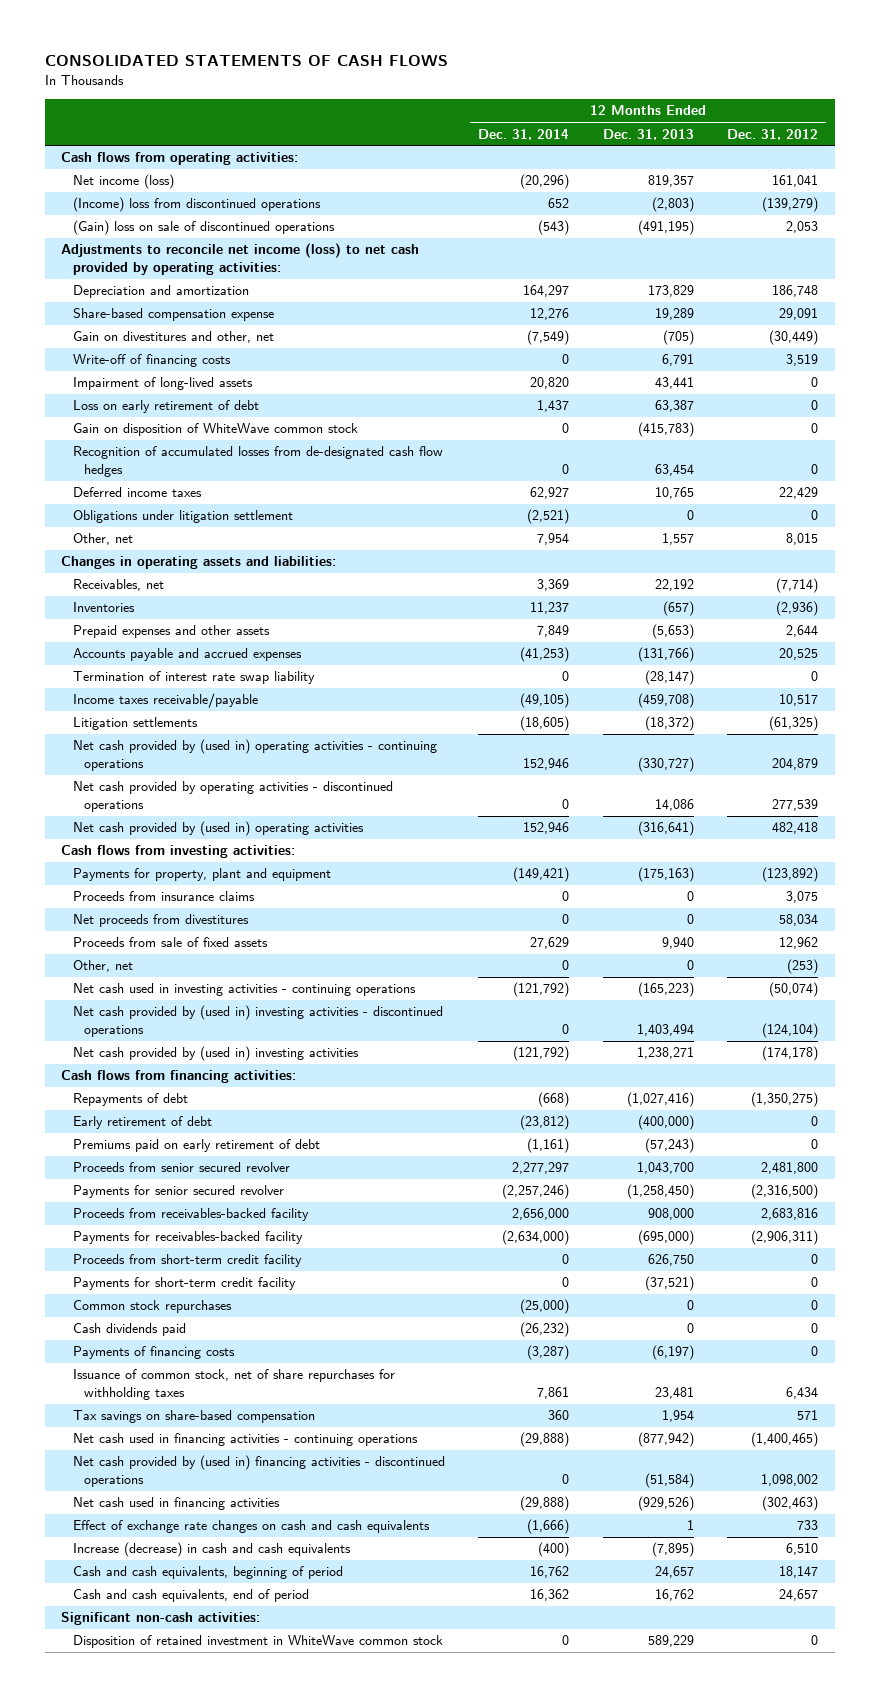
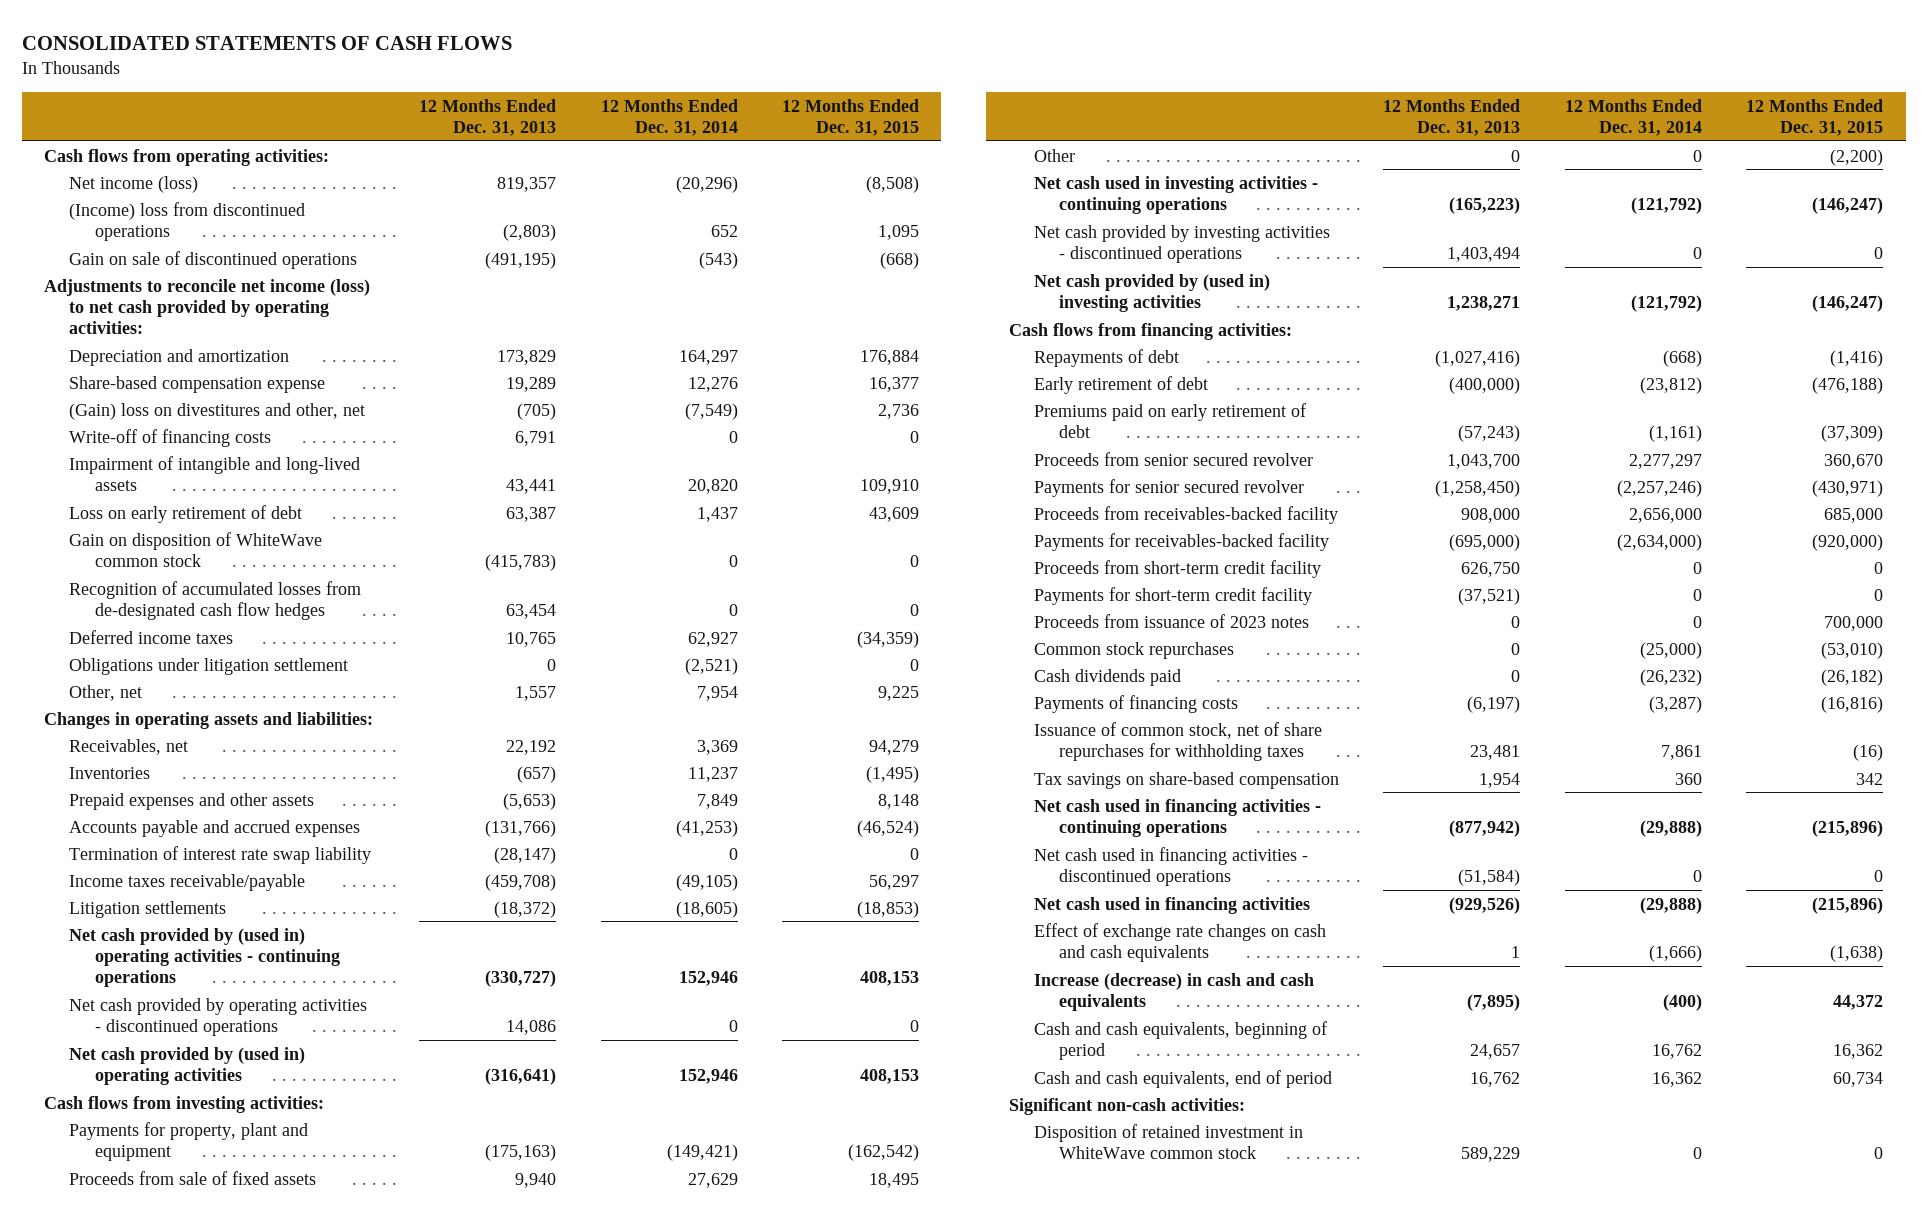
- | 12 Months Ended Dec. 31, 2014 | 12 Months Ended Dec. 31, 2013 | 12 Months Ended Dec. 31, 2012
+ | 12 Months Ended Dec. 31, 2013 | 12 Months Ended Dec. 31, 2014 | 12 Months Ended Dec. 31, 2015
- (Gain) loss on sale of discontinued operations | (543) | (491,195) | 2,053
+ Gain on sale of discontinued operations | (491,195) | (543) | (668)
- Gain on divestitures and other, net | (7,549) | (705) | (30,449)
+ (Gain) loss on divestitures and other, net | (705) | (7,549) | 2,736
- Impairment of long-lived assets | 20,820 | 43,441 | 0
+ Impairment of intangible and long-lived assets | 43,441 | 20,820 | 109,910
- Proceeds from insurance claims | 0 | 0 | 3,075
- Net proceeds from divestitures | 0 | 0 | 58,034
- Other, net | 0 | 0 | (253)
+ Other | 0 | 0 | (2,200)
- Net cash provided by (used in) investing activities - discontinued operations | 0 | 1,403,494 | (124,104)
+ Net cash provided by investing activities - discontinued operations | 1,403,494 | 0 | 0
+ Proceeds from issuance of 2023 notes | 0 | 0 | 700,000
- Net cash provided by (used in) financing activities - discontinued operations | 0 | (51,584) | 1,098,002
+ Net cash used in financing activities - discontinued operations | (51,584) | 0 | 0

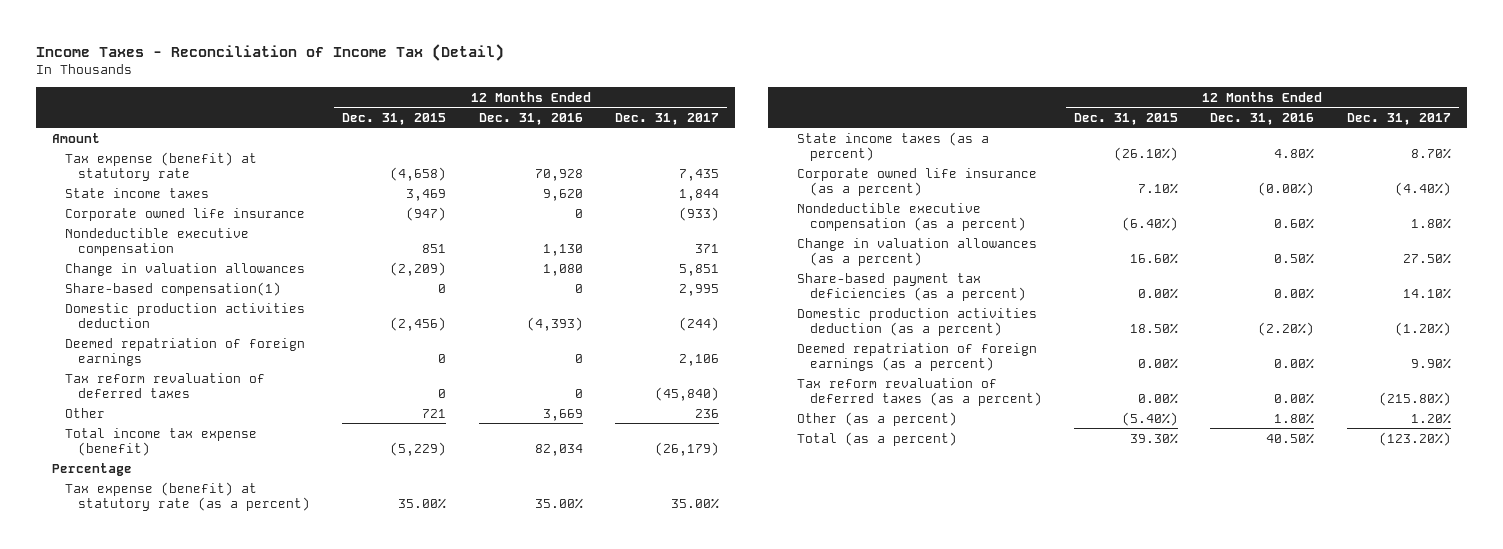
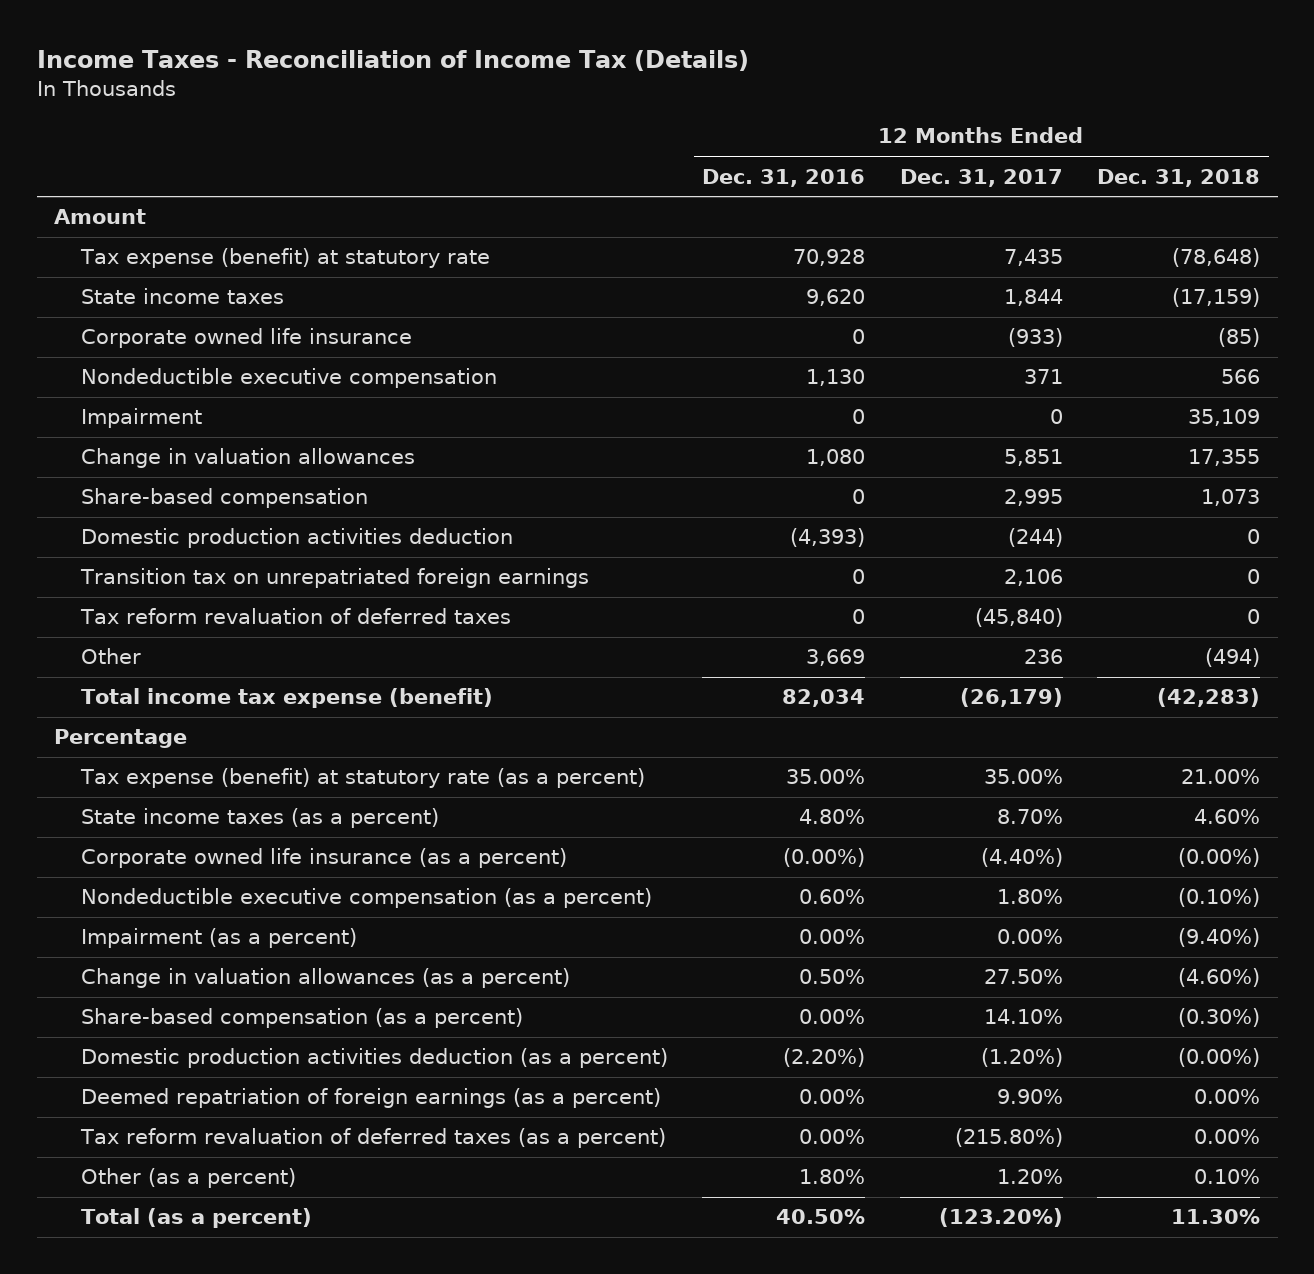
- Income Taxes - Reconciliation of Income Tax (Detail)
+ Income Taxes - Reconciliation of Income Tax (Details)
- | 12 Months Ended Dec. 31, 2015 | 12 Months Ended Dec. 31, 2016 | 12 Months Ended Dec. 31, 2017
+ | 12 Months Ended Dec. 31, 2016 | 12 Months Ended Dec. 31, 2017 | 12 Months Ended Dec. 31, 2018
+ Impairment | 0 | 0 | 35,109
- Share-based compensation(1) | 0 | 0 | 2,995
+ Share-based compensation | 0 | 2,995 | 1,073
- Deemed repatriation of foreign earnings | 0 | 0 | 2,106
+ Transition tax on unrepatriated foreign earnings | 0 | 2,106 | 0
+ Impairment (as a percent) | 0.00% | 0.00% | (9.40%)
- Share-based payment tax deficiencies (as a percent) | 0.00% | 0.00% | 14.10%
+ Share-based compensation (as a percent) | 0.00% | 14.10% | (0.30%)

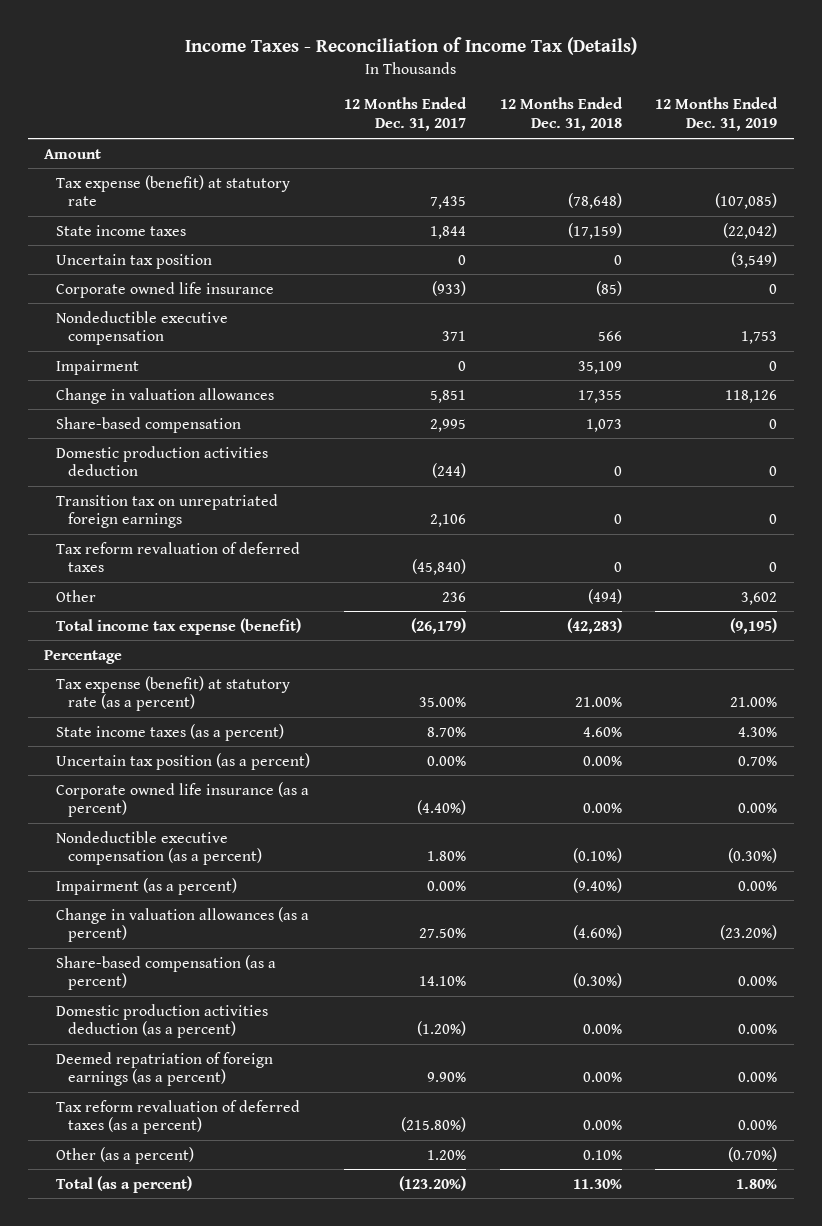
- | 12 Months Ended Dec. 31, 2016 | 12 Months Ended Dec. 31, 2017 | 12 Months Ended Dec. 31, 2018
+ | 12 Months Ended Dec. 31, 2017 | 12 Months Ended Dec. 31, 2018 | 12 Months Ended Dec. 31, 2019
+ Uncertain tax position | 0 | 0 | (3,549)
- Corporate owned life insurance (as a percent) | (0.00%) | (4.40%) | (0.00%)
+ Uncertain tax position (as a percent) | 0.00% | 0.00% | 0.70%
+ Corporate owned life insurance (as a percent) | (4.40%) | 0.00% | 0.00%
- Domestic production activities deduction (as a percent) | (2.20%) | (1.20%) | (0.00%)
+ Domestic production activities deduction (as a percent) | (1.20%) | 0.00% | 0.00%

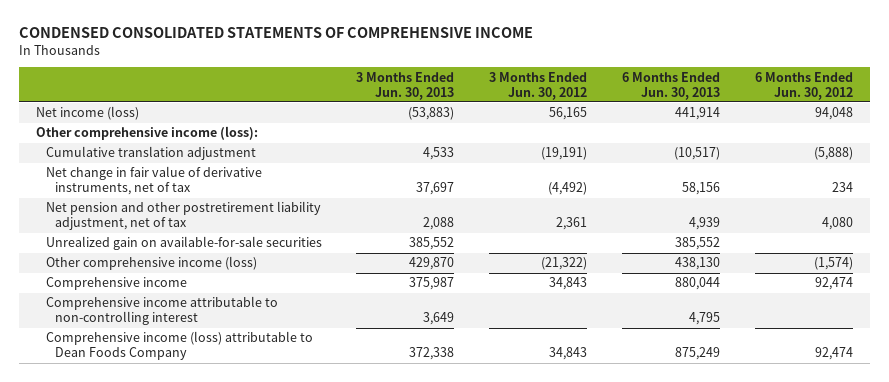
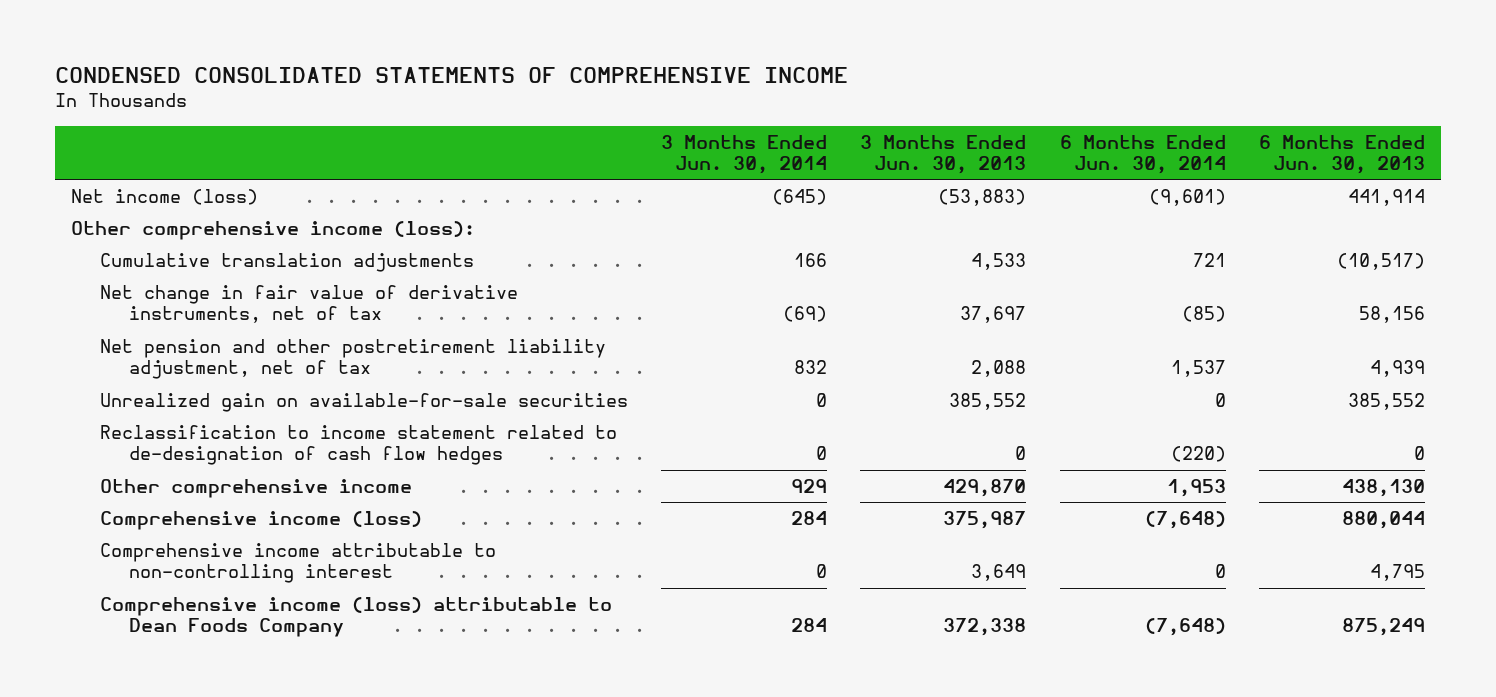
- | 3 Months Ended Jun. 30, 2013 | 3 Months Ended Jun. 30, 2012 | 6 Months Ended Jun. 30, 2013 | 6 Months Ended Jun. 30, 2012
+ | 3 Months Ended Jun. 30, 2014 | 3 Months Ended Jun. 30, 2013 | 6 Months Ended Jun. 30, 2014 | 6 Months Ended Jun. 30, 2013
- Cumulative translation adjustment | 4,533 | (19,191) | (10,517) | (5,888)
+ Cumulative translation adjustments | 166 | 4,533 | 721 | (10,517)
- Other comprehensive income (loss) | 429,870 | (21,322) | 438,130 | (1,574)
- Comprehensive income | 375,987 | 34,843 | 880,044 | 92,474
+ Reclassification to income statement related to de-designation of cash flow hedges | 0 | 0 | (220) | 0
+ Other comprehensive income | 929 | 429,870 | 1,953 | 438,130
+ Comprehensive income (loss) | 284 | 375,987 | (7,648) | 880,044

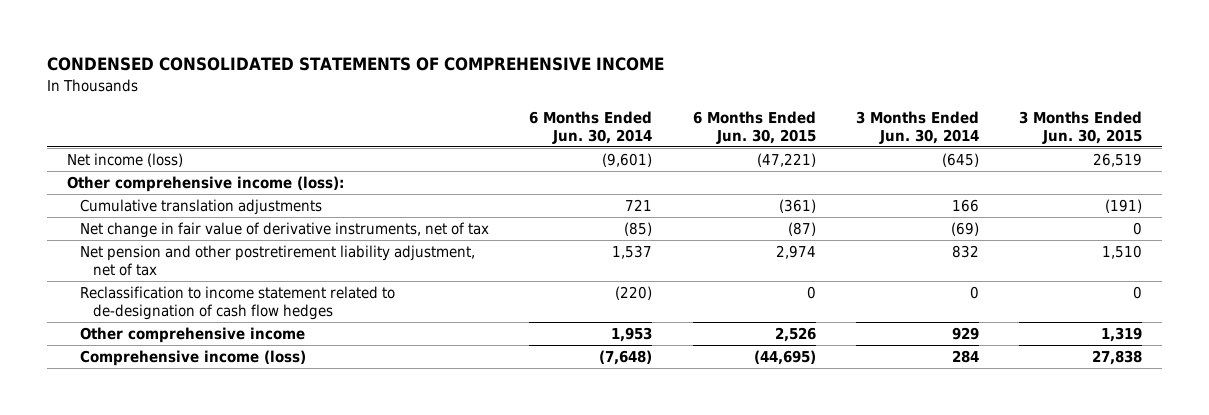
- | 3 Months Ended Jun. 30, 2014 | 3 Months Ended Jun. 30, 2013 | 6 Months Ended Jun. 30, 2014 | 6 Months Ended Jun. 30, 2013
+ | 6 Months Ended Jun. 30, 2014 | 6 Months Ended Jun. 30, 2015 | 3 Months Ended Jun. 30, 2014 | 3 Months Ended Jun. 30, 2015
- Unrealized gain on available-for-sale securities | 0 | 385,552 | 0 | 385,552
- Comprehensive income attributable to non-controlling interest | 0 | 3,649 | 0 | 4,795
- Comprehensive income (loss) attributable to Dean Foods Company | 284 | 372,338 | (7,648) | 875,249

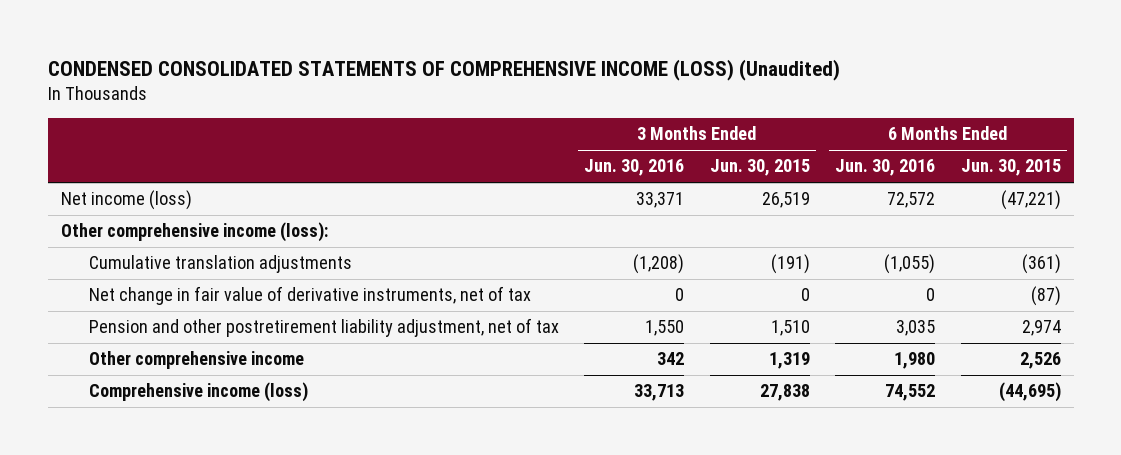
- CONDENSED CONSOLIDATED STATEMENTS OF COMPREHENSIVE INCOME
+ CONDENSED CONSOLIDATED STATEMENTS OF COMPREHENSIVE INCOME (LOSS) (Unaudited)
- | 6 Months Ended Jun. 30, 2014 | 6 Months Ended Jun. 30, 2015 | 3 Months Ended Jun. 30, 2014 | 3 Months Ended Jun. 30, 2015
+ | 3 Months Ended Jun. 30, 2016 | 3 Months Ended Jun. 30, 2015 | 6 Months Ended Jun. 30, 2016 | 6 Months Ended Jun. 30, 2015
- Net pension and other postretirement liability adjustment, net of tax | 1,537 | 2,974 | 832 | 1,510
- Reclassification to income statement related to de-designation of cash flow hedges | (220) | 0 | 0 | 0
+ Pension and other postretirement liability adjustment, net of tax | 1,550 | 1,510 | 3,035 | 2,974

